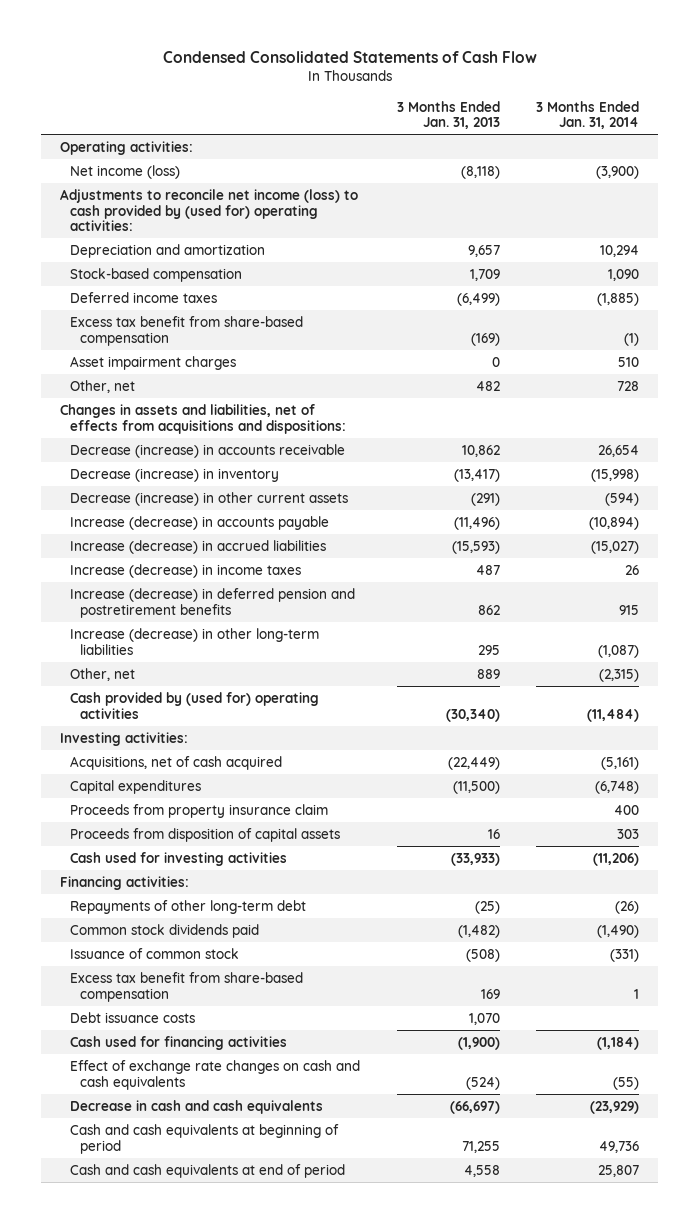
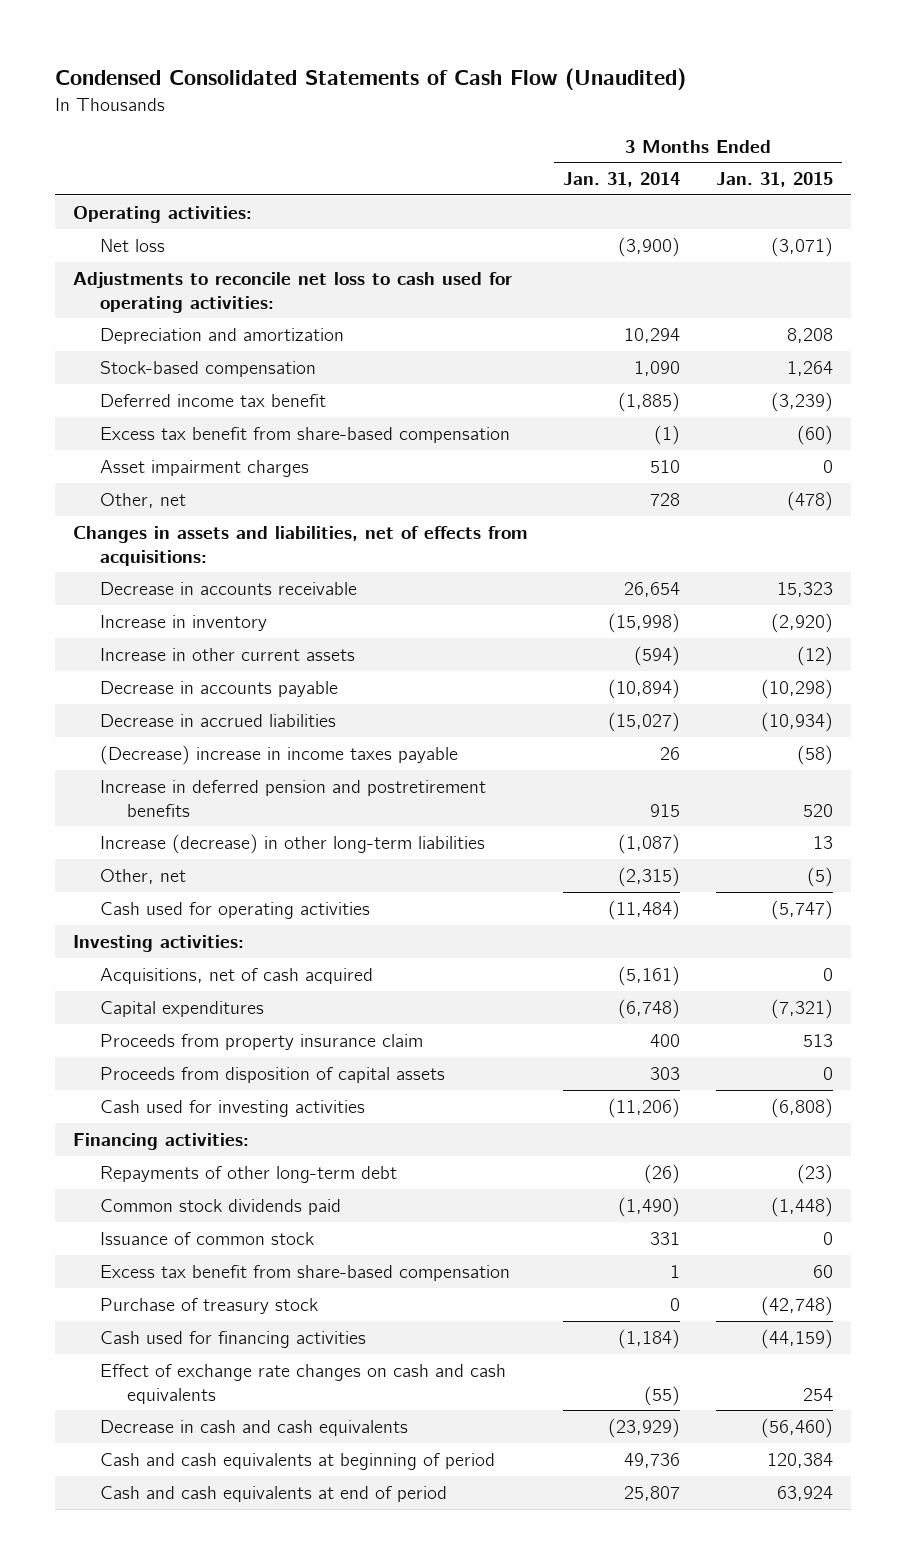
- Condensed Consolidated Statements of Cash Flow
+ Condensed Consolidated Statements of Cash Flow (Unaudited)
- | 3 Months Ended Jan. 31, 2013 | 3 Months Ended Jan. 31, 2014
+ | 3 Months Ended Jan. 31, 2014 | 3 Months Ended Jan. 31, 2015
- Net income (loss) | (8,118) | (3,900)
- Adjustments to reconcile net income (loss) to cash provided by (used for) operating activities:
+ Net loss | (3,900) | (3,071)
+ Adjustments to reconcile net loss to cash used for operating activities:
- Deferred income taxes | (6,499) | (1,885)
+ Deferred income tax benefit | (1,885) | (3,239)
- Changes in assets and liabilities, net of effects from acquisitions and dispositions:
- Decrease (increase) in accounts receivable | 10,862 | 26,654
- Decrease (increase) in inventory | (13,417) | (15,998)
- Decrease (increase) in other current assets | (291) | (594)
- Increase (decrease) in accounts payable | (11,496) | (10,894)
- Increase (decrease) in accrued liabilities | (15,593) | (15,027)
- Increase (decrease) in income taxes | 487 | 26
- Increase (decrease) in deferred pension and postretirement benefits | 862 | 915
+ Changes in assets and liabilities, net of effects from acquisitions:
+ Decrease in accounts receivable | 26,654 | 15,323
+ Increase in inventory | (15,998) | (2,920)
+ Increase in other current assets | (594) | (12)
+ Decrease in accounts payable | (10,894) | (10,298)
+ Decrease in accrued liabilities | (15,027) | (10,934)
+ (Decrease) increase in income taxes payable | 26 | (58)
+ Increase in deferred pension and postretirement benefits | 915 | 520
- Cash provided by (used for) operating activities | (30,340) | (11,484)
+ Cash used for operating activities | (11,484) | (5,747)
- Issuance of common stock | (508) | (331)
+ Issuance of common stock | 331 | 0
- Debt issuance costs | 1,070 |
+ Purchase of treasury stock | 0 | (42,748)

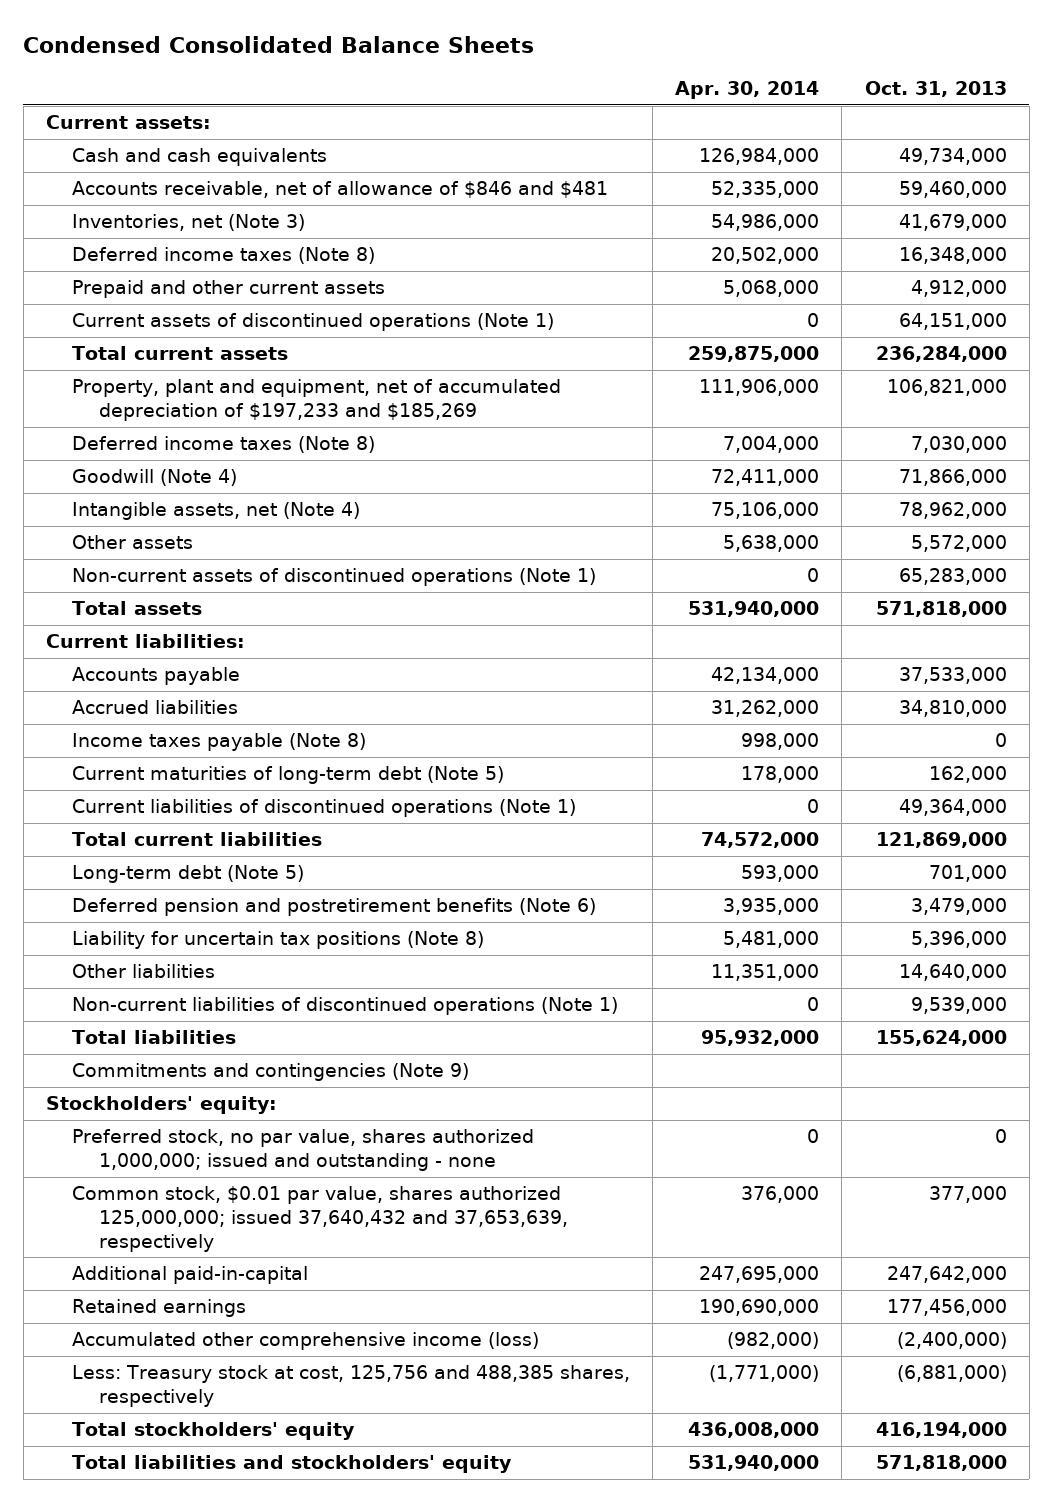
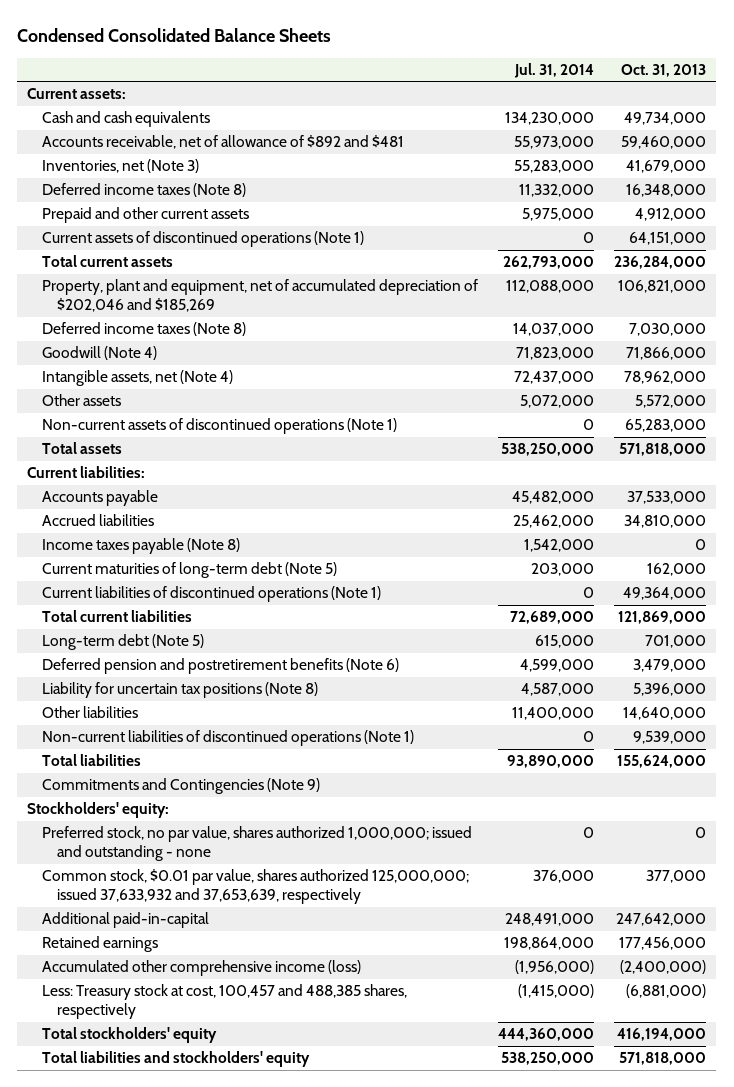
- | Apr. 30, 2014 | Oct. 31, 2013
+ | Jul. 31, 2014 | Oct. 31, 2013
- Accounts receivable, net of allowance of $846 and $481 | 52,335,000 | 59,460,000
+ Accounts receivable, net of allowance of $892 and $481 | 55,973,000 | 59,460,000
- Property, plant and equipment, net of accumulated depreciation of $197,233 and $185,269 | 111,906,000 | 106,821,000
+ Property, plant and equipment, net of accumulated depreciation of $202,046 and $185,269 | 112,088,000 | 106,821,000
- Commitments and contingencies (Note 9)
+ Commitments and Contingencies (Note 9)
- Common stock, $0.01 par value, shares authorized 125,000,000; issued 37,640,432 and 37,653,639, respectively | 376,000 | 377,000
+ Common stock, $0.01 par value, shares authorized 125,000,000; issued 37,633,932 and 37,653,639, respectively | 376,000 | 377,000
- Less: Treasury stock at cost, 125,756 and 488,385 shares, respectively | (1,771,000) | (6,881,000)
+ Less: Treasury stock at cost, 100,457 and 488,385 shares, respectively | (1,415,000) | (6,881,000)

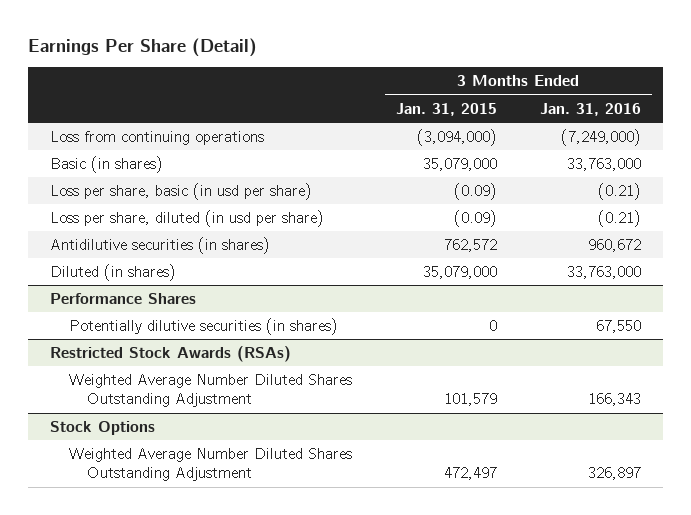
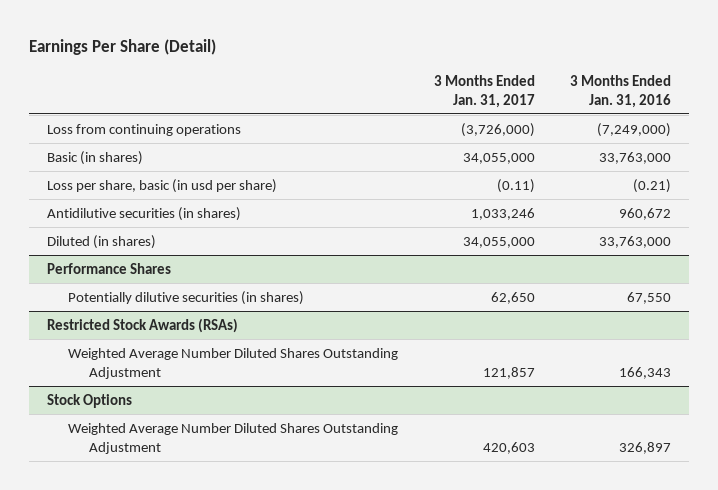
- | 3 Months Ended Jan. 31, 2015 | 3 Months Ended Jan. 31, 2016
+ | 3 Months Ended Jan. 31, 2017 | 3 Months Ended Jan. 31, 2016
- Loss per share, diluted (in usd per share) | (0.09) | (0.21)

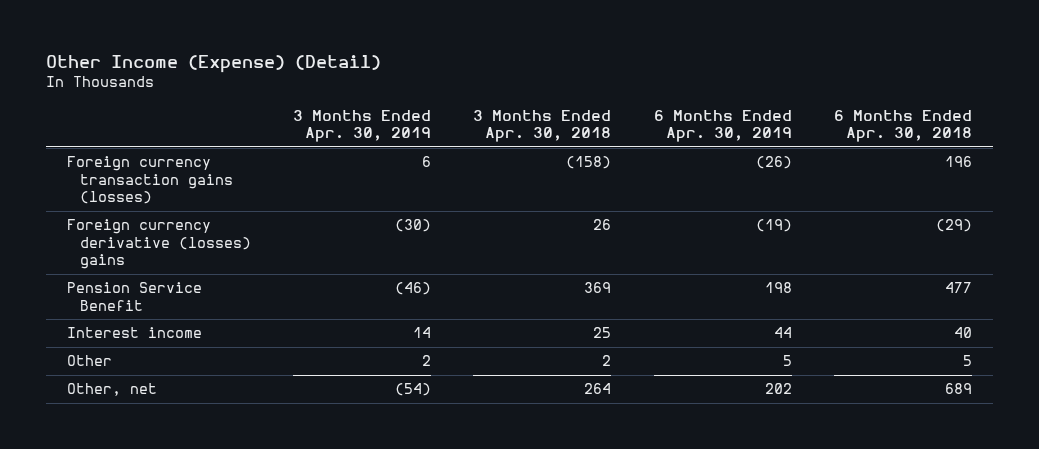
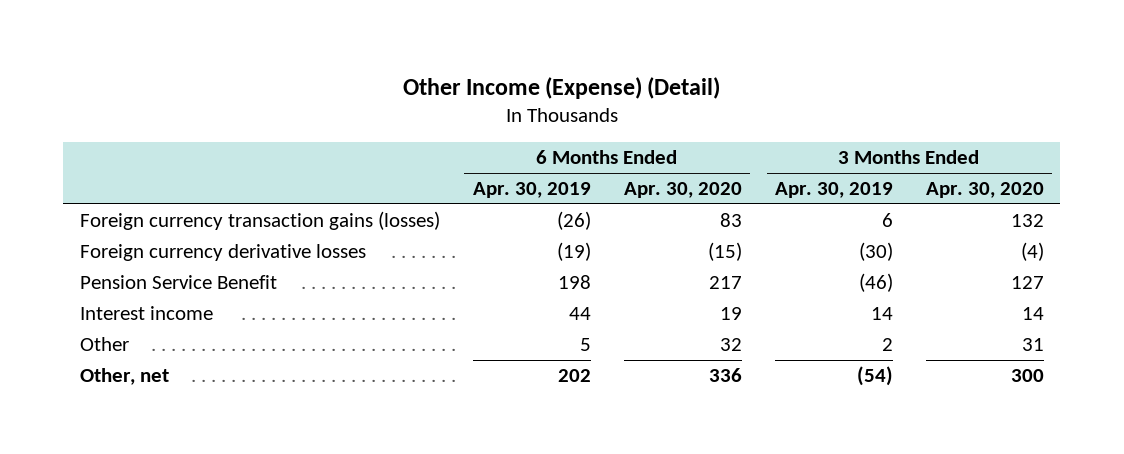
- | 3 Months Ended Apr. 30, 2019 | 3 Months Ended Apr. 30, 2018 | 6 Months Ended Apr. 30, 2019 | 6 Months Ended Apr. 30, 2018
+ | 6 Months Ended Apr. 30, 2019 | 6 Months Ended Apr. 30, 2020 | 3 Months Ended Apr. 30, 2019 | 3 Months Ended Apr. 30, 2020
- Foreign currency derivative (losses) gains | (30) | 26 | (19) | (29)
+ Foreign currency derivative losses | (19) | (15) | (30) | (4)

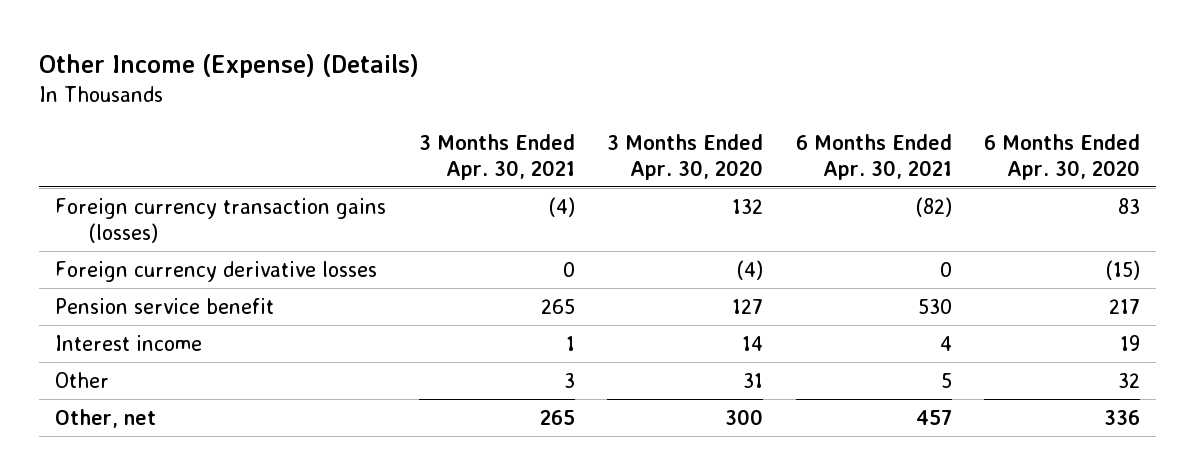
- Other Income (Expense) (Detail)
+ Other Income (Expense) (Details)
- | 6 Months Ended Apr. 30, 2019 | 6 Months Ended Apr. 30, 2020 | 3 Months Ended Apr. 30, 2019 | 3 Months Ended Apr. 30, 2020
+ | 3 Months Ended Apr. 30, 2021 | 3 Months Ended Apr. 30, 2020 | 6 Months Ended Apr. 30, 2021 | 6 Months Ended Apr. 30, 2020
- Pension Service Benefit | 198 | 217 | (46) | 127
+ Pension service benefit | 265 | 127 | 530 | 217

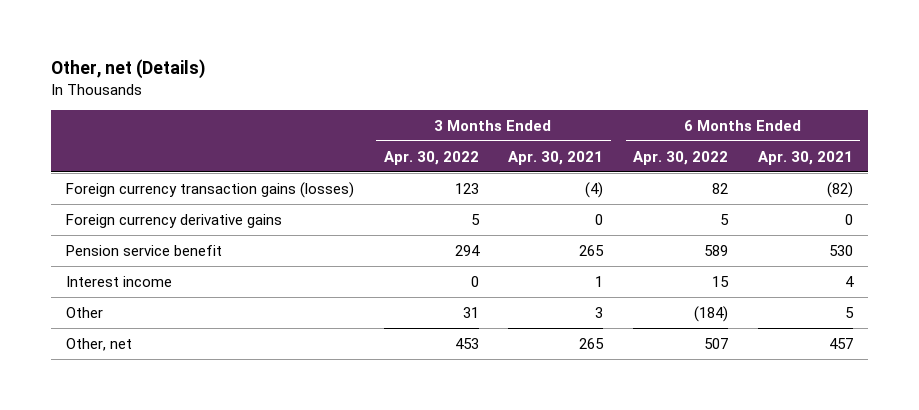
- Other Income (Expense) (Details)
+ Other, net (Details)
- | 3 Months Ended Apr. 30, 2021 | 3 Months Ended Apr. 30, 2020 | 6 Months Ended Apr. 30, 2021 | 6 Months Ended Apr. 30, 2020
+ | 3 Months Ended Apr. 30, 2022 | 3 Months Ended Apr. 30, 2021 | 6 Months Ended Apr. 30, 2022 | 6 Months Ended Apr. 30, 2021
- Foreign currency derivative losses | 0 | (4) | 0 | (15)
+ Foreign currency derivative gains | 5 | 0 | 5 | 0

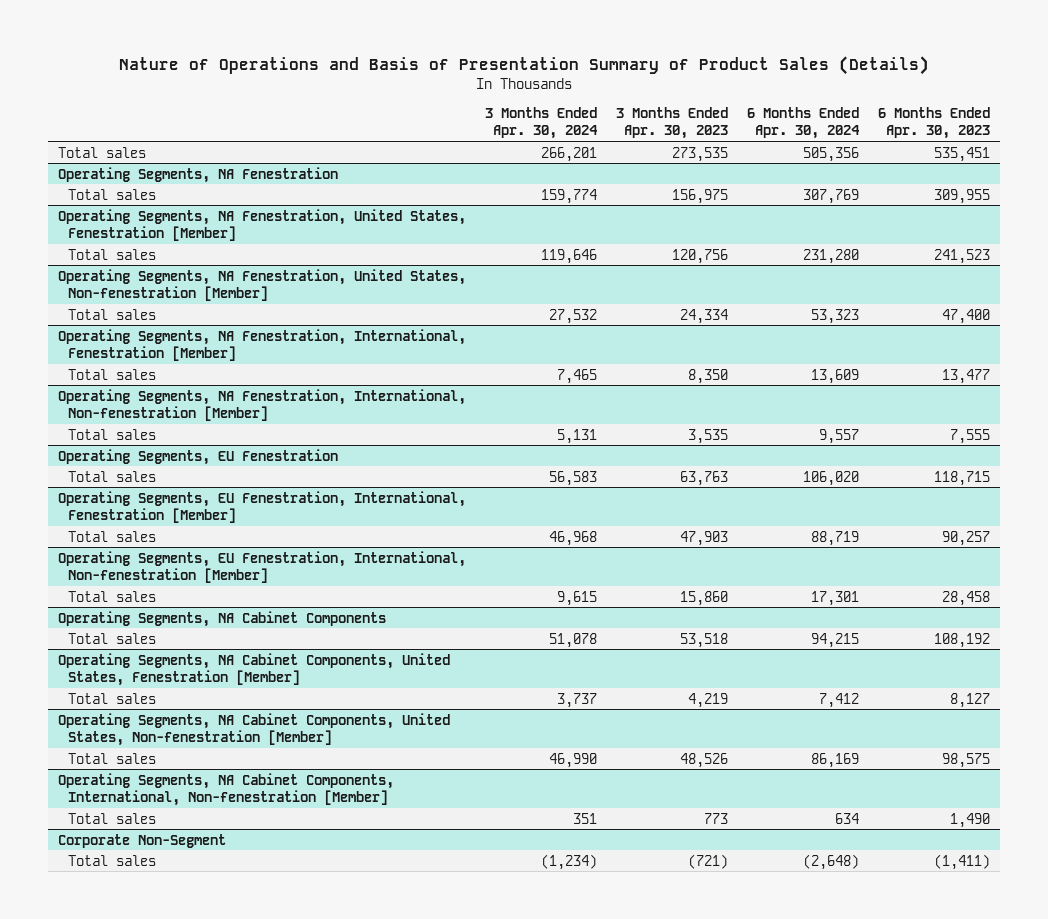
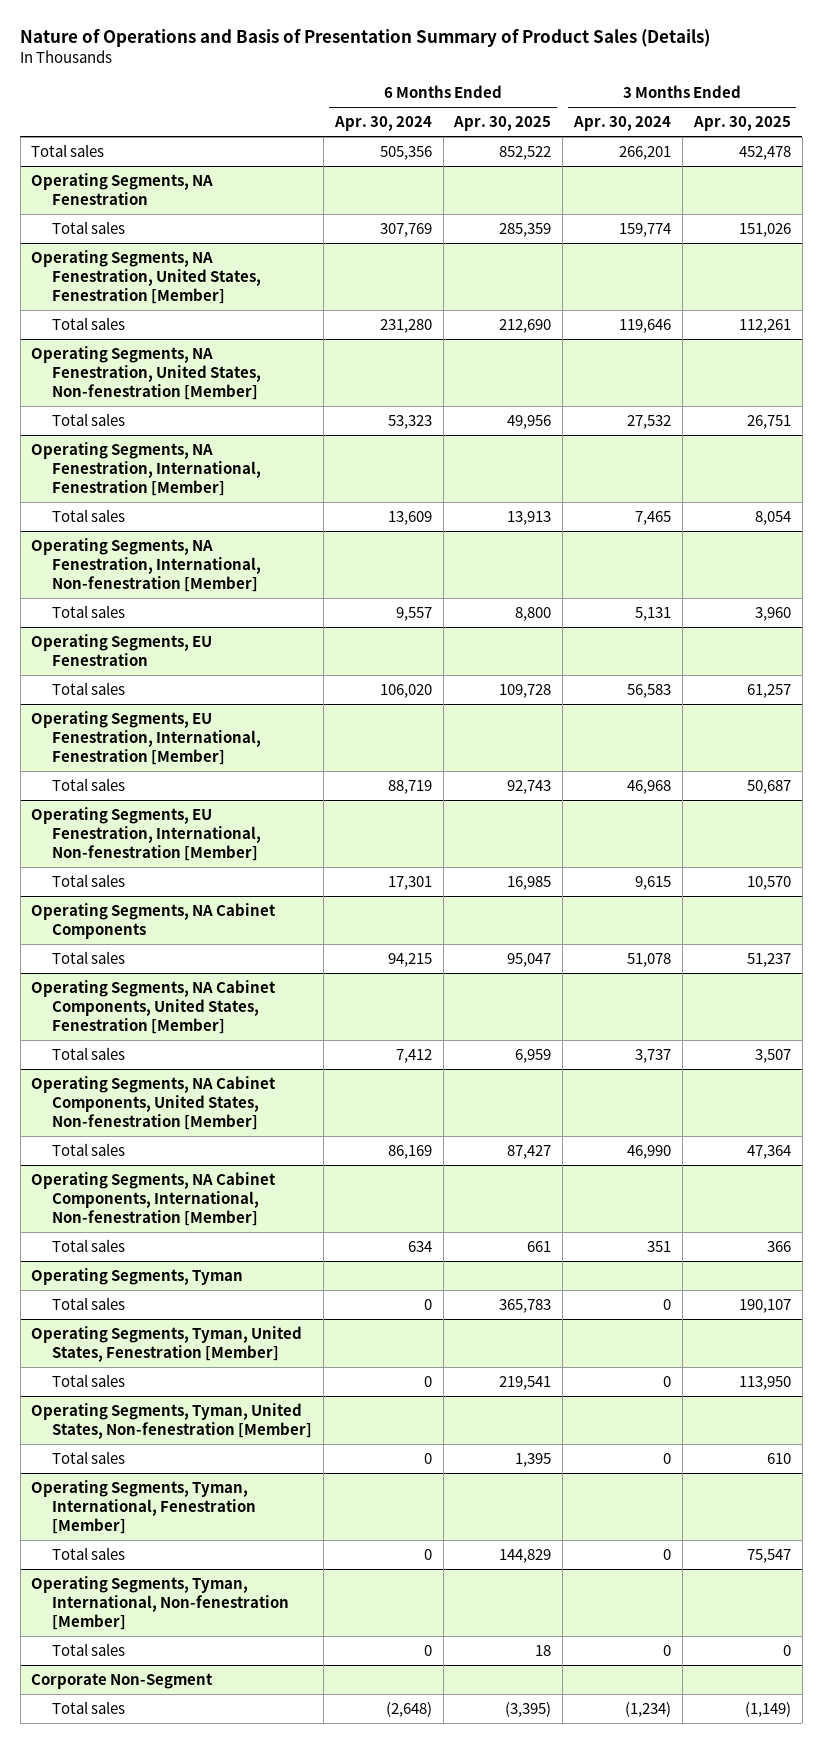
- | 3 Months Ended Apr. 30, 2024 | 3 Months Ended Apr. 30, 2023 | 6 Months Ended Apr. 30, 2024 | 6 Months Ended Apr. 30, 2023
+ | 6 Months Ended Apr. 30, 2024 | 6 Months Ended Apr. 30, 2025 | 3 Months Ended Apr. 30, 2024 | 3 Months Ended Apr. 30, 2025
+ Operating Segments, Tyman
+ Total sales | 0 | 365,783 | 0 | 190,107
+ Operating Segments, Tyman, United States, Fenestration [Member]
+ Total sales | 0 | 219,541 | 0 | 113,950
+ Operating Segments, Tyman, United States, Non-fenestration [Member]
+ Total sales | 0 | 1,395 | 0 | 610
+ Operating Segments, Tyman, International, Fenestration [Member]
+ Total sales | 0 | 144,829 | 0 | 75,547
+ Operating Segments, Tyman, International, Non-fenestration [Member]
+ Total sales | 0 | 18 | 0 | 0

